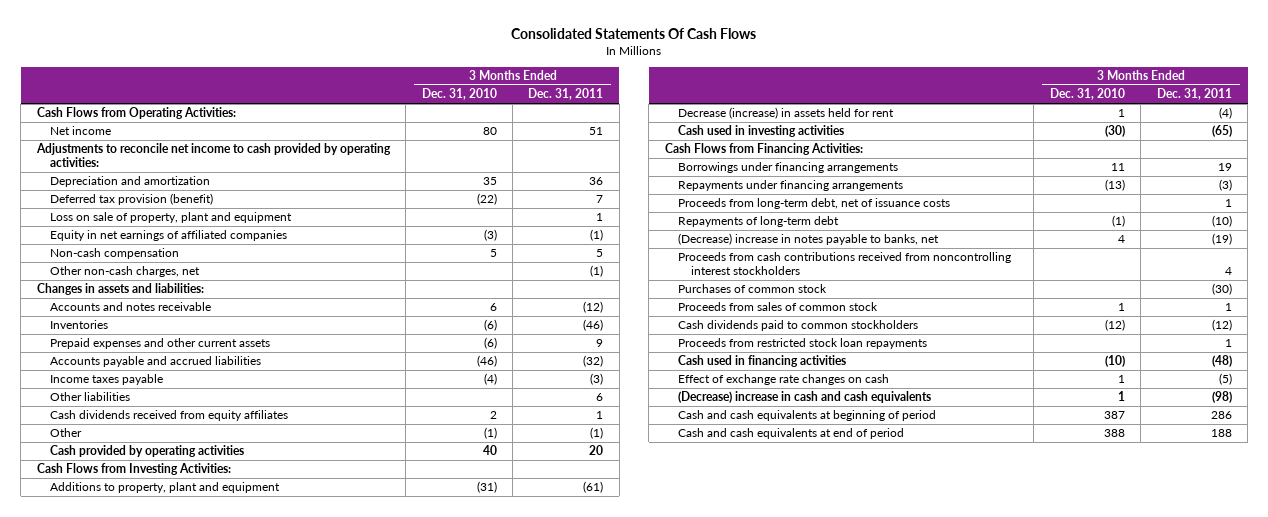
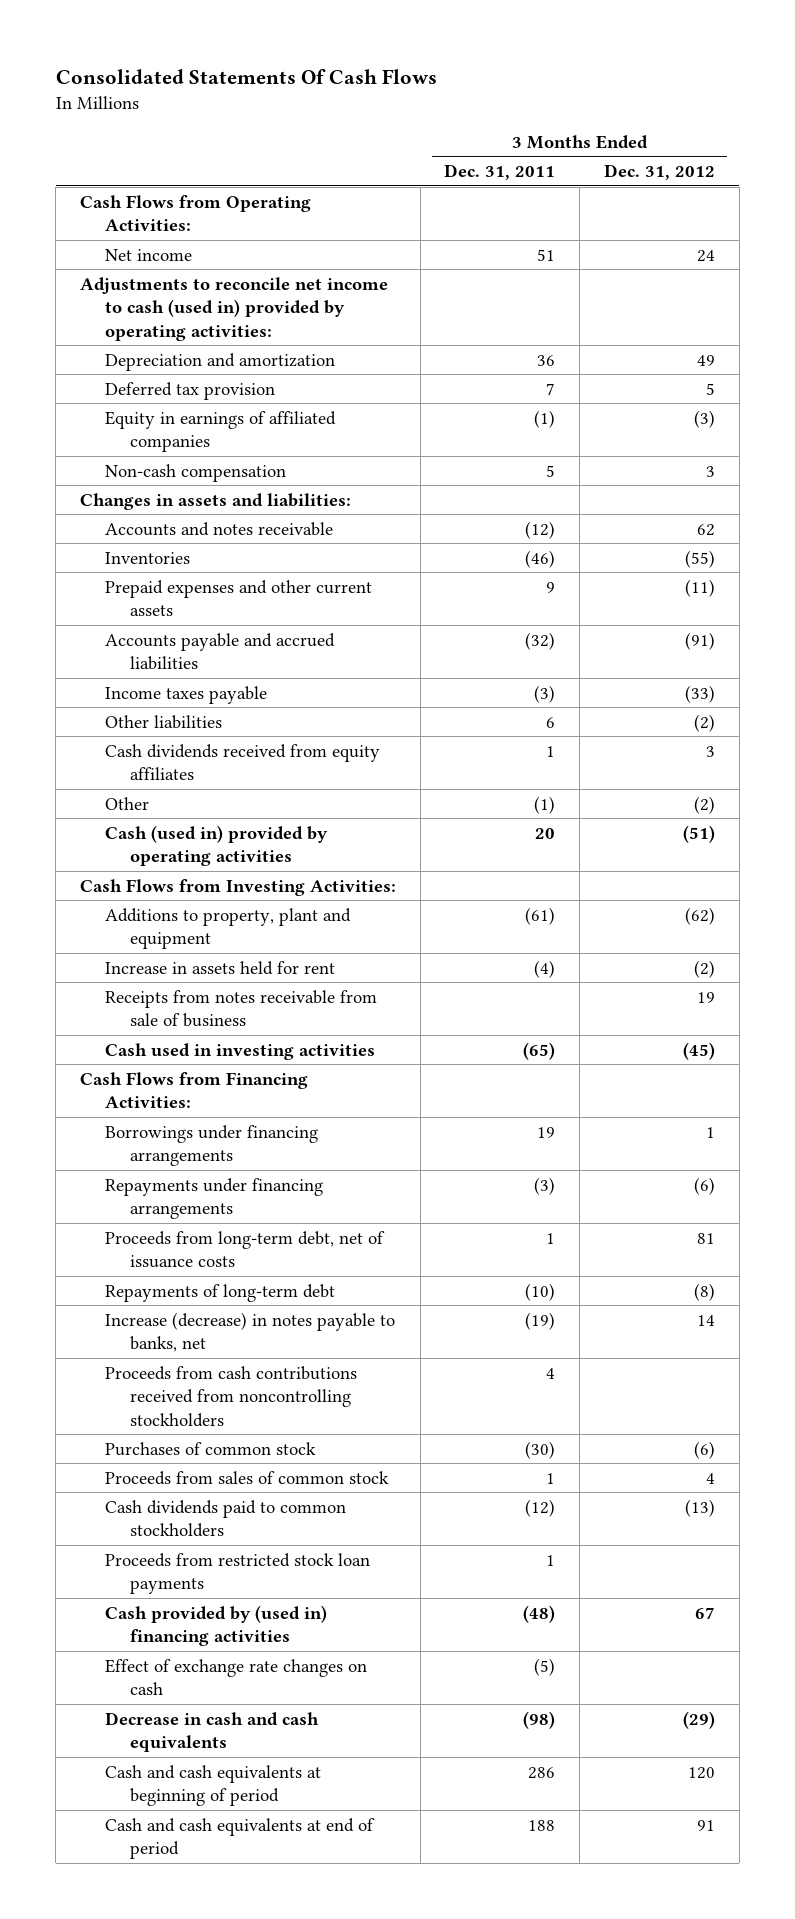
- | 3 Months Ended Dec. 31, 2010 | 3 Months Ended Dec. 31, 2011
+ | 3 Months Ended Dec. 31, 2011 | 3 Months Ended Dec. 31, 2012
- Adjustments to reconcile net income to cash provided by operating activities:
+ Adjustments to reconcile net income to cash (used in) provided by operating activities:
- Deferred tax provision (benefit) | (22) | 7
- Loss on sale of property, plant and equipment | | 1
- Equity in net earnings of affiliated companies | (3) | (1)
+ Deferred tax provision | 7 | 5
+ Equity in earnings of affiliated companies | (1) | (3)
- Other non-cash charges, net | | (1)
- Cash provided by operating activities | 40 | 20
+ Cash (used in) provided by operating activities | 20 | (51)
- Decrease (increase) in assets held for rent | 1 | (4)
+ Increase in assets held for rent | (4) | (2)
+ Receipts from notes receivable from sale of business | | 19
- (Decrease) increase in notes payable to banks, net | 4 | (19)
- Proceeds from cash contributions received from noncontrolling interest stockholders | | 4
+ Increase (decrease) in notes payable to banks, net | (19) | 14
+ Proceeds from cash contributions received from noncontrolling stockholders | 4 |
- Proceeds from restricted stock loan repayments | | 1
- Cash used in financing activities | (10) | (48)
+ Proceeds from restricted stock loan payments | 1 |
+ Cash provided by (used in) financing activities | (48) | 67
- (Decrease) increase in cash and cash equivalents | 1 | (98)
+ Decrease in cash and cash equivalents | (98) | (29)

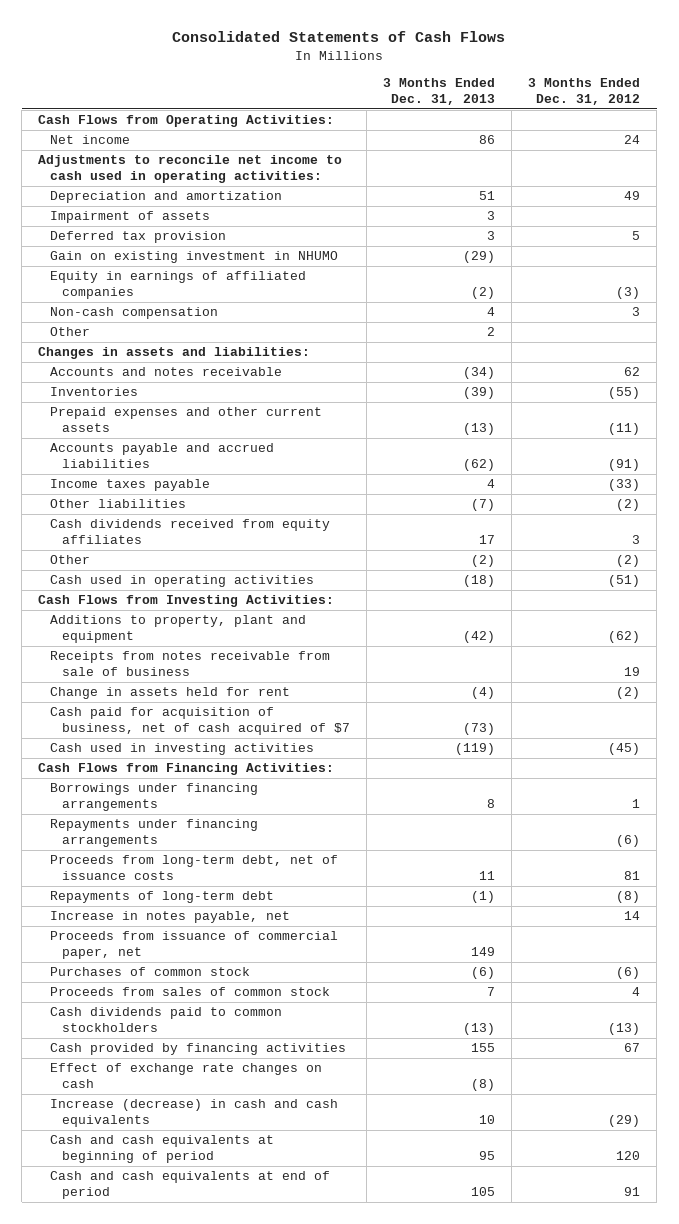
- Consolidated Statements Of Cash Flows
+ Consolidated Statements of Cash Flows
- | 3 Months Ended Dec. 31, 2011 | 3 Months Ended Dec. 31, 2012
+ | 3 Months Ended Dec. 31, 2013 | 3 Months Ended Dec. 31, 2012
- Adjustments to reconcile net income to cash (used in) provided by operating activities:
+ Adjustments to reconcile net income to cash used in operating activities:
+ Impairment of assets | 3 |
+ Gain on existing investment in NHUMO | (29) |
+ Other | 2 |
- Cash (used in) provided by operating activities | 20 | (51)
+ Cash used in operating activities | (18) | (51)
- Increase in assets held for rent | (4) | (2)
+ Change in assets held for rent | (4) | (2)
+ Cash paid for acquisition of business, net of cash acquired of $7 | (73) |
- Increase (decrease) in notes payable to banks, net | (19) | 14
- Proceeds from cash contributions received from noncontrolling stockholders | 4 |
+ Increase in notes payable, net | | 14
+ Proceeds from issuance of commercial paper, net | 149 |
- Proceeds from restricted stock loan payments | 1 |
- Cash provided by (used in) financing activities | (48) | 67
+ Cash provided by financing activities | 155 | 67
- Decrease in cash and cash equivalents | (98) | (29)
+ Increase (decrease) in cash and cash equivalents | 10 | (29)

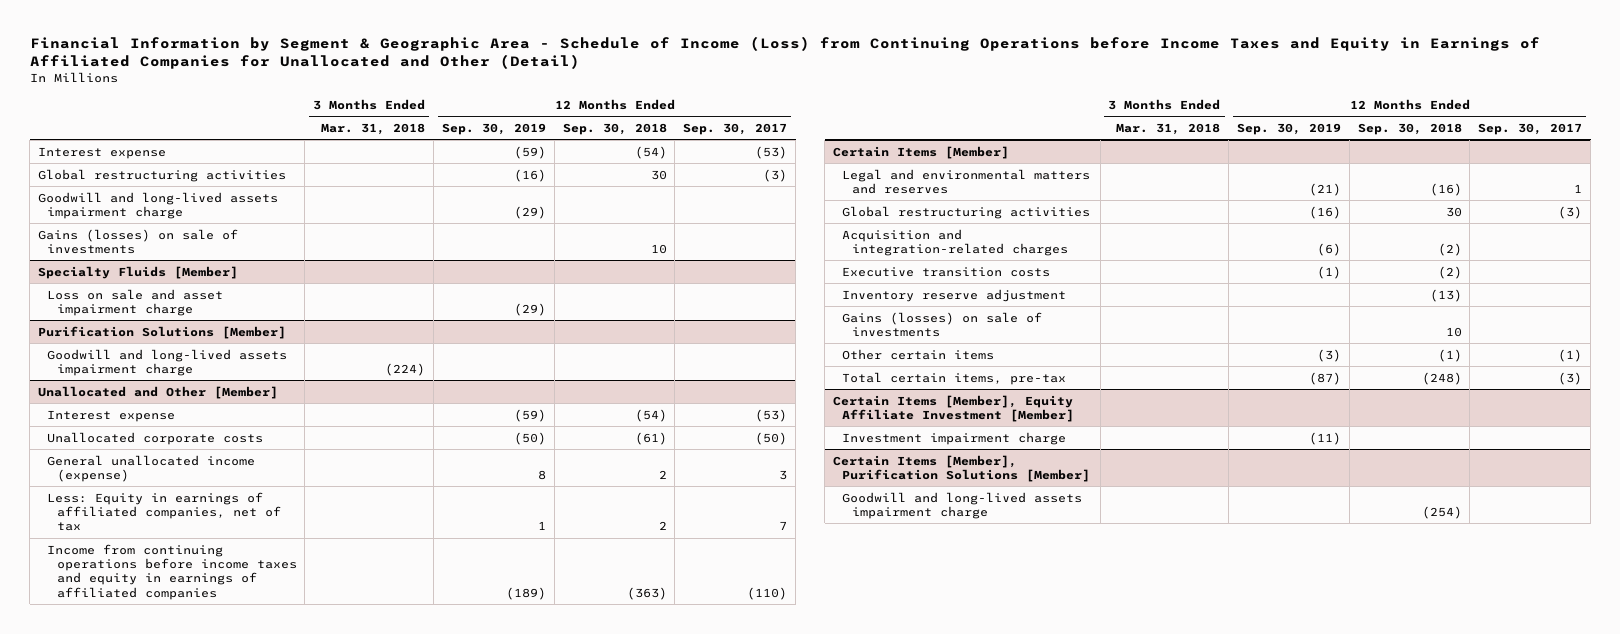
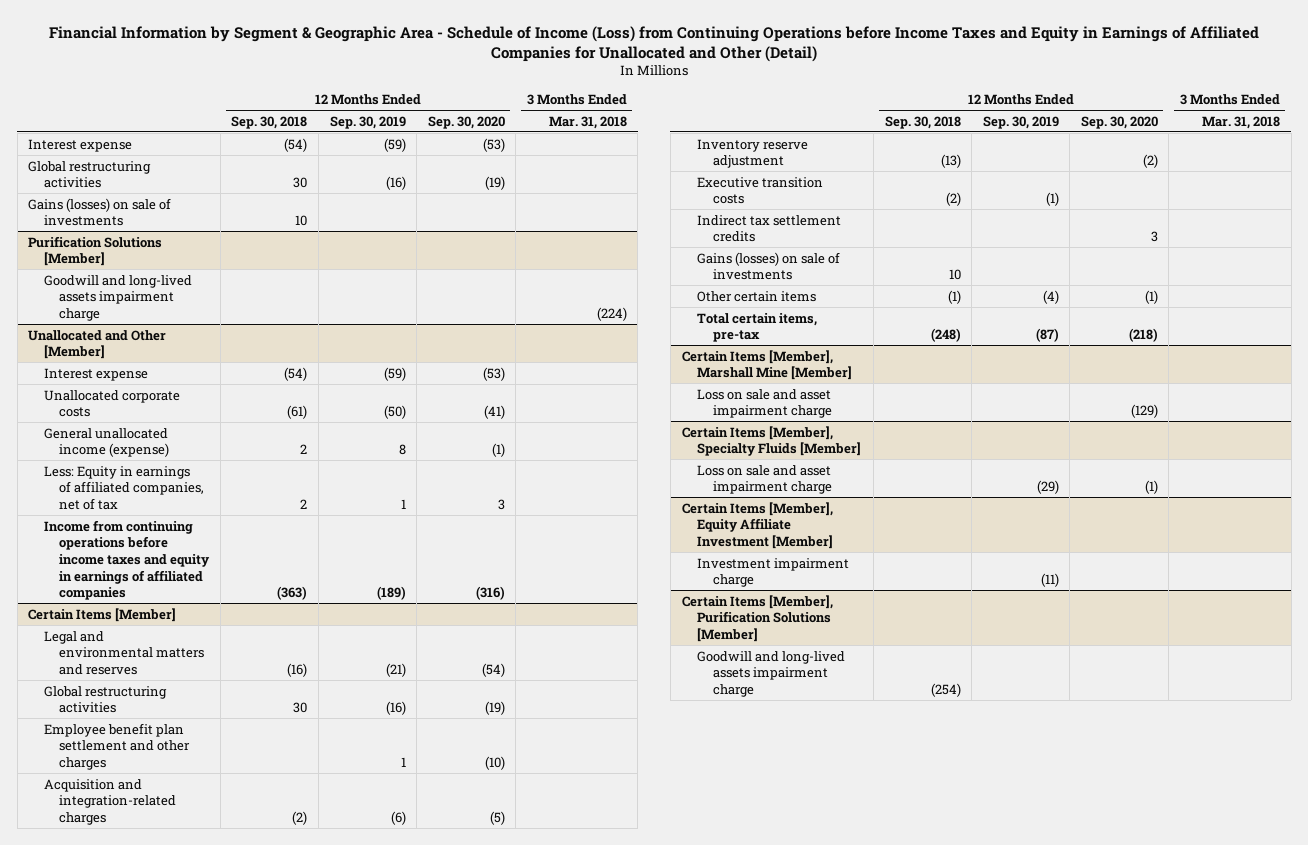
- | 3 Months Ended Mar. 31, 2018 | 12 Months Ended Sep. 30, 2019 | 12 Months Ended Sep. 30, 2018 | 12 Months Ended Sep. 30, 2017
+ | 12 Months Ended Sep. 30, 2018 | 12 Months Ended Sep. 30, 2019 | 12 Months Ended Sep. 30, 2020 | 3 Months Ended Mar. 31, 2018
- Goodwill and long-lived assets impairment charge | | (29) | |
- Specialty Fluids [Member]
- Loss on sale and asset impairment charge | | (29) | |
@ Certain Items [Member]
+ Employee benefit plan settlement and other charges | | 1 | (10) |
moved down: Executive transition costs | (2) | (1) | |
+ Indirect tax settlement credits | | | 3 |
- Other certain items | | (3) | (1) | (1)
+ Other certain items | (1) | (4) | (1) |
+ Certain Items [Member], Marshall Mine [Member]
+ Loss on sale and asset impairment charge | | | (129) |
+ Certain Items [Member], Specialty Fluids [Member]
+ Loss on sale and asset impairment charge | | (29) | (1) |

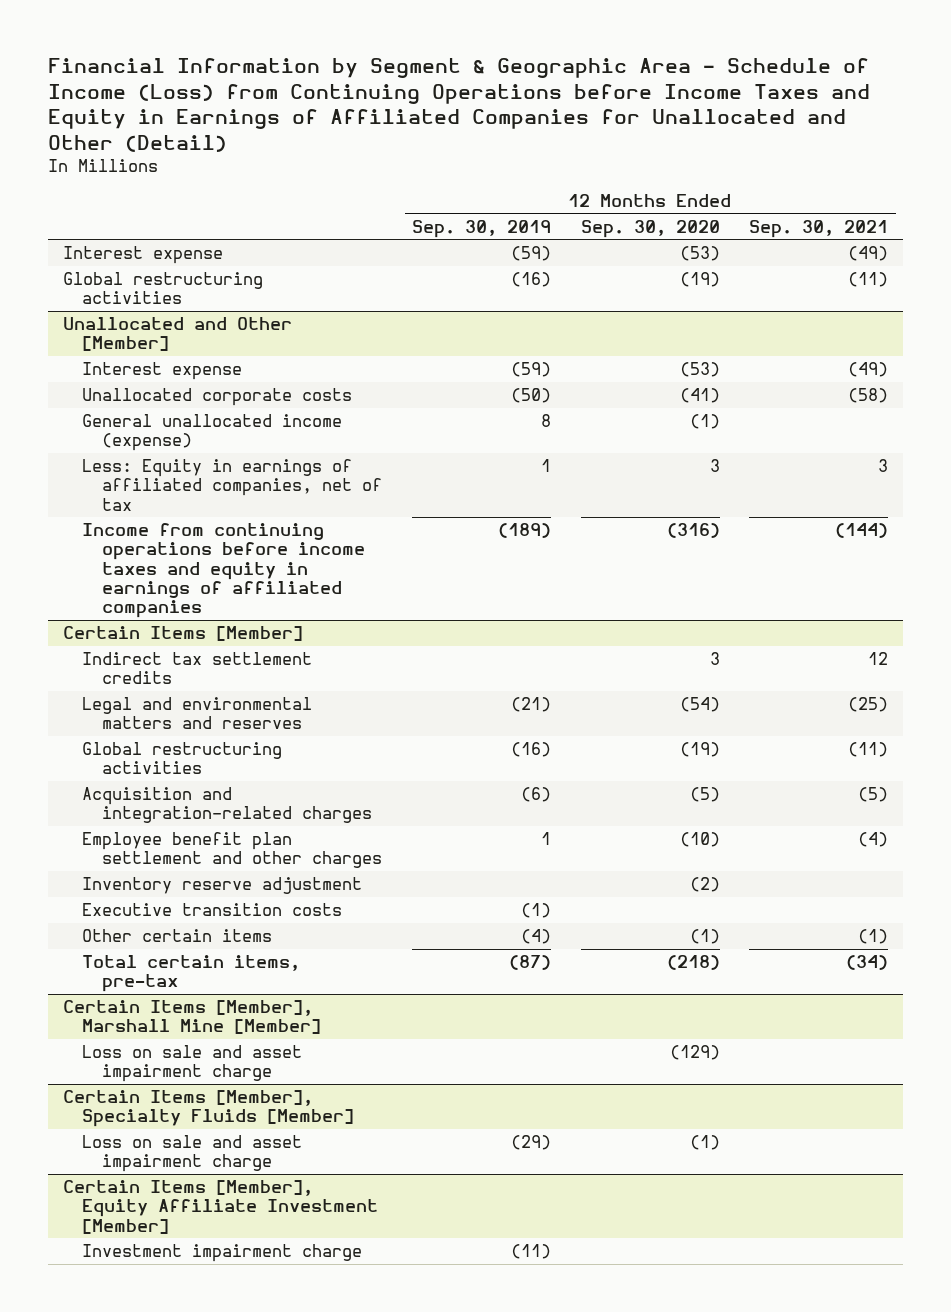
- | 12 Months Ended Sep. 30, 2018 | 12 Months Ended Sep. 30, 2019 | 12 Months Ended Sep. 30, 2020 | 3 Months Ended Mar. 31, 2018
+ | 12 Months Ended Sep. 30, 2019 | 12 Months Ended Sep. 30, 2020 | 12 Months Ended Sep. 30, 2021
- Gains (losses) on sale of investments | 10 | | |
- Purification Solutions [Member]
- Goodwill and long-lived assets impairment charge | | | | (224)
@ Certain Items [Member]
moved up: Indirect tax settlement credits | | 3 | 12
moved down: Employee benefit plan settlement and other charges | 1 | (10) | (4)
- Gains (losses) on sale of investments | 10 | | |
- Certain Items [Member], Purification Solutions [Member]
- Goodwill and long-lived assets impairment charge | (254) | | |

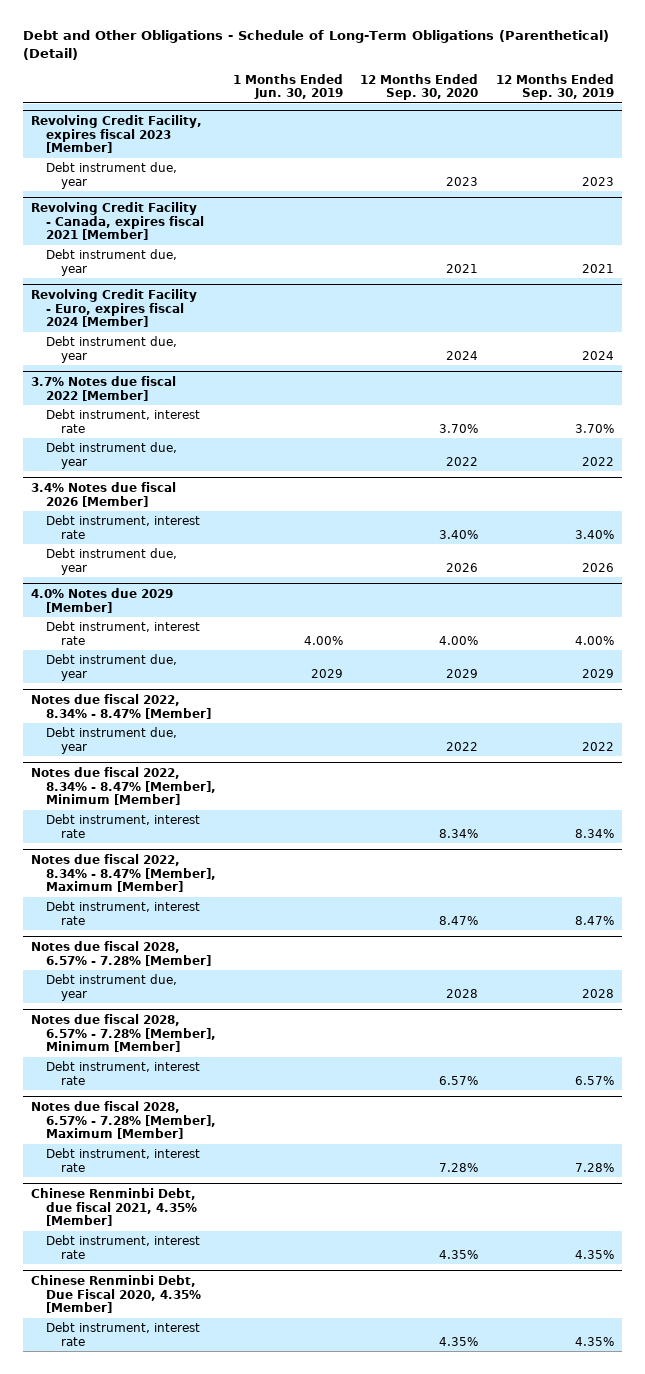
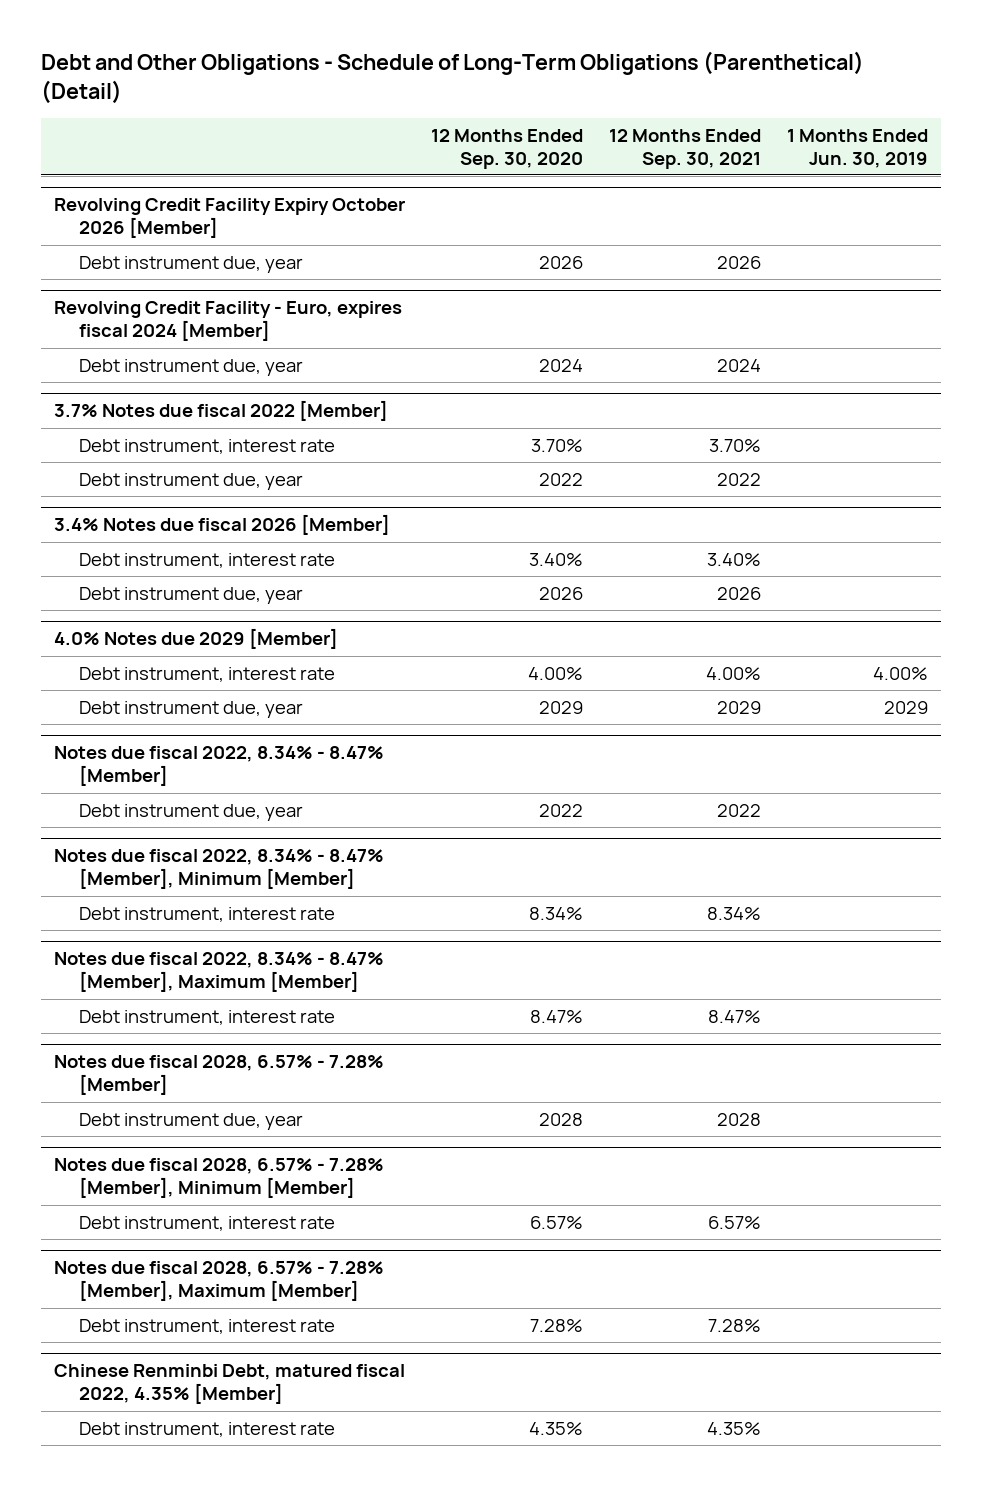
- | 1 Months Ended Jun. 30, 2019 | 12 Months Ended Sep. 30, 2020 | 12 Months Ended Sep. 30, 2019
+ | 12 Months Ended Sep. 30, 2020 | 12 Months Ended Sep. 30, 2021 | 1 Months Ended Jun. 30, 2019
- Revolving Credit Facility, expires fiscal 2023 [Member]
- Debt instrument due, year | | 2023 | 2023
- Revolving Credit Facility - Canada, expires fiscal 2021 [Member]
- Debt instrument due, year | | 2021 | 2021
+ Revolving Credit Facility Expiry October 2026 [Member]
+ Debt instrument due, year | 2026 | 2026 |
- Chinese Renminbi Debt, due fiscal 2021, 4.35% [Member]
- Debt instrument, interest rate | | 4.35% | 4.35%
- Chinese Renminbi Debt, Due Fiscal 2020, 4.35% [Member]
+ Chinese Renminbi Debt, matured fiscal 2022, 4.35% [Member]

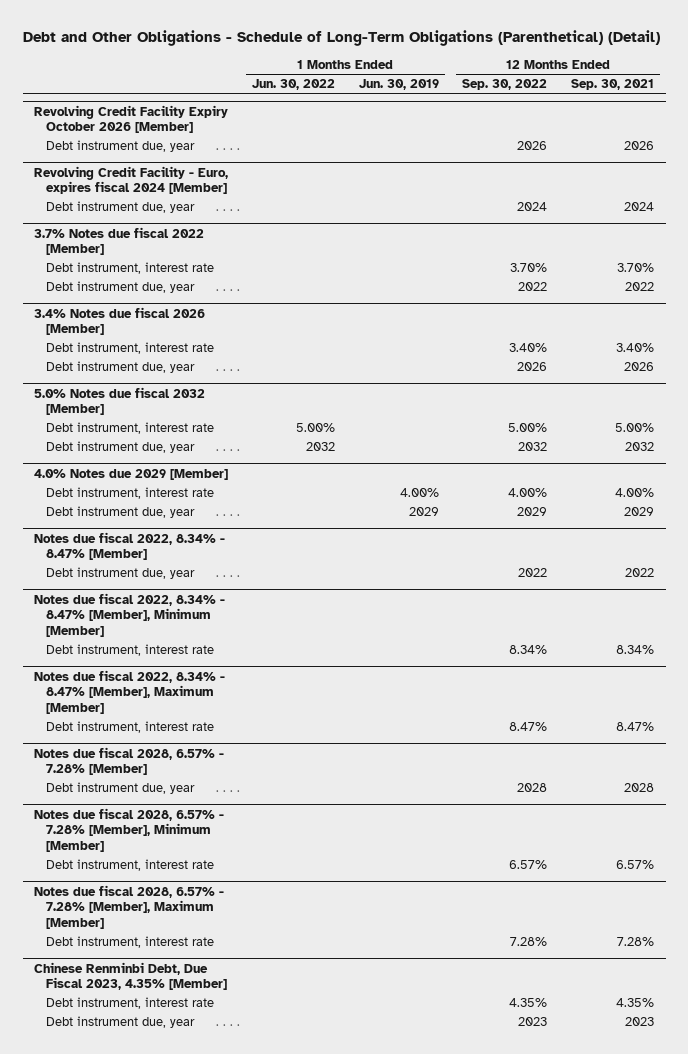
- | 12 Months Ended Sep. 30, 2020 | 12 Months Ended Sep. 30, 2021 | 1 Months Ended Jun. 30, 2019
+ | 1 Months Ended Jun. 30, 2022 | 1 Months Ended Jun. 30, 2019 | 12 Months Ended Sep. 30, 2022 | 12 Months Ended Sep. 30, 2021
+ 5.0% Notes due fiscal 2032 [Member]
+ Debt instrument, interest rate | 5.00% | | 5.00% | 5.00%
+ Debt instrument due, year | 2032 | | 2032 | 2032
- Chinese Renminbi Debt, matured fiscal 2022, 4.35% [Member]
+ Chinese Renminbi Debt, Due Fiscal 2023, 4.35% [Member]
+ Debt instrument due, year | | | 2023 | 2023

